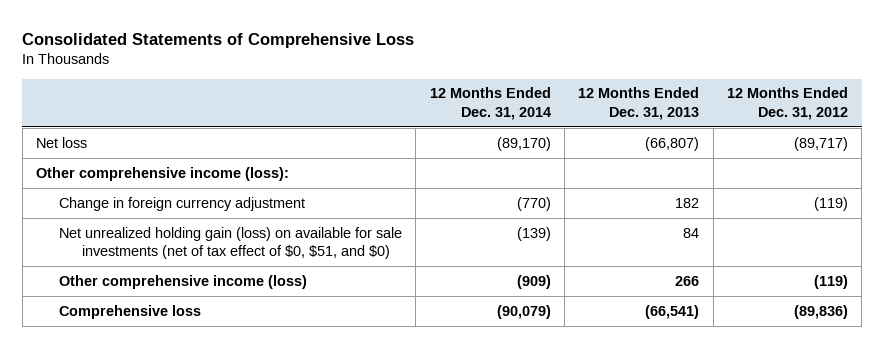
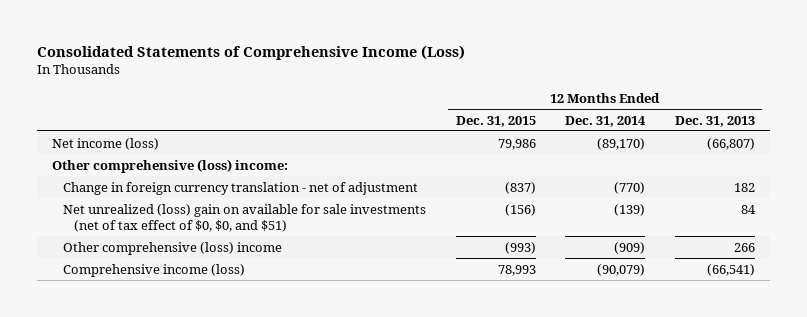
- Consolidated Statements of Comprehensive Loss
+ Consolidated Statements of Comprehensive Income (Loss)
- | 12 Months Ended Dec. 31, 2014 | 12 Months Ended Dec. 31, 2013 | 12 Months Ended Dec. 31, 2012
+ | 12 Months Ended Dec. 31, 2015 | 12 Months Ended Dec. 31, 2014 | 12 Months Ended Dec. 31, 2013
- Net loss | (89,170) | (66,807) | (89,717)
- Other comprehensive income (loss):
- Change in foreign currency adjustment | (770) | 182 | (119)
- Net unrealized holding gain (loss) on available for sale investments (net of tax effect of $0, $51, and $0) | (139) | 84 |
- Other comprehensive income (loss) | (909) | 266 | (119)
- Comprehensive loss | (90,079) | (66,541) | (89,836)
+ Net income (loss) | 79,986 | (89,170) | (66,807)
+ Other comprehensive (loss) income:
+ Change in foreign currency translation - net of adjustment | (837) | (770) | 182
+ Net unrealized (loss) gain on available for sale investments (net of tax effect of $0, $0, and $51) | (156) | (139) | 84
+ Other comprehensive (loss) income | (993) | (909) | 266
+ Comprehensive income (loss) | 78,993 | (90,079) | (66,541)

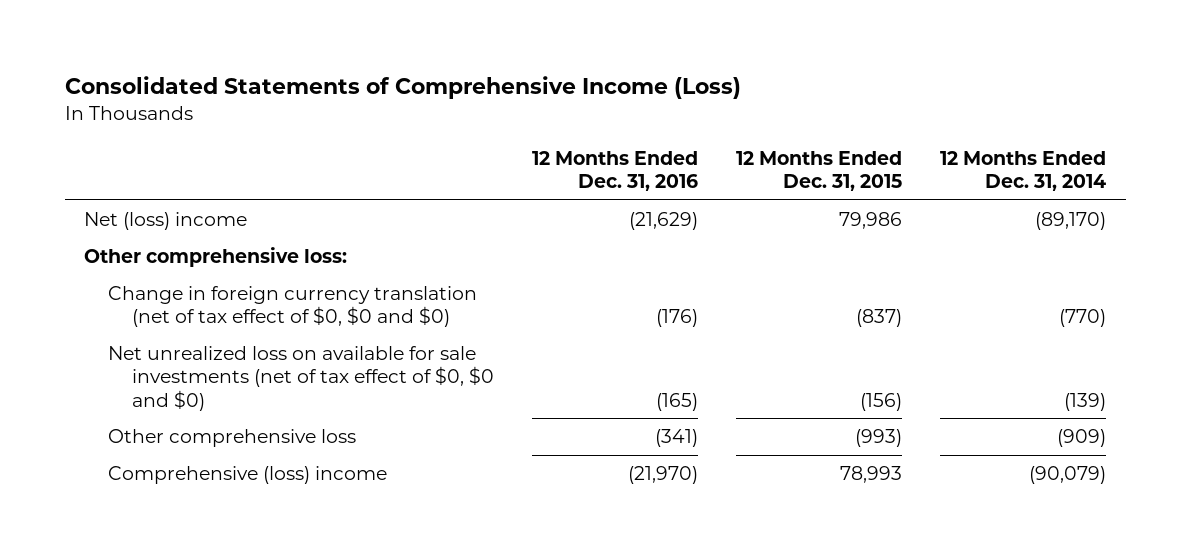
- | 12 Months Ended Dec. 31, 2015 | 12 Months Ended Dec. 31, 2014 | 12 Months Ended Dec. 31, 2013
+ | 12 Months Ended Dec. 31, 2016 | 12 Months Ended Dec. 31, 2015 | 12 Months Ended Dec. 31, 2014
- Net income (loss) | 79,986 | (89,170) | (66,807)
- Other comprehensive (loss) income:
- Change in foreign currency translation - net of adjustment | (837) | (770) | 182
- Net unrealized (loss) gain on available for sale investments (net of tax effect of $0, $0, and $51) | (156) | (139) | 84
- Other comprehensive (loss) income | (993) | (909) | 266
- Comprehensive income (loss) | 78,993 | (90,079) | (66,541)
+ Net (loss) income | (21,629) | 79,986 | (89,170)
+ Other comprehensive loss:
+ Change in foreign currency translation (net of tax effect of $0, $0 and $0) | (176) | (837) | (770)
+ Net unrealized loss on available for sale investments (net of tax effect of $0, $0 and $0) | (165) | (156) | (139)
+ Other comprehensive loss | (341) | (993) | (909)
+ Comprehensive (loss) income | (21,970) | 78,993 | (90,079)

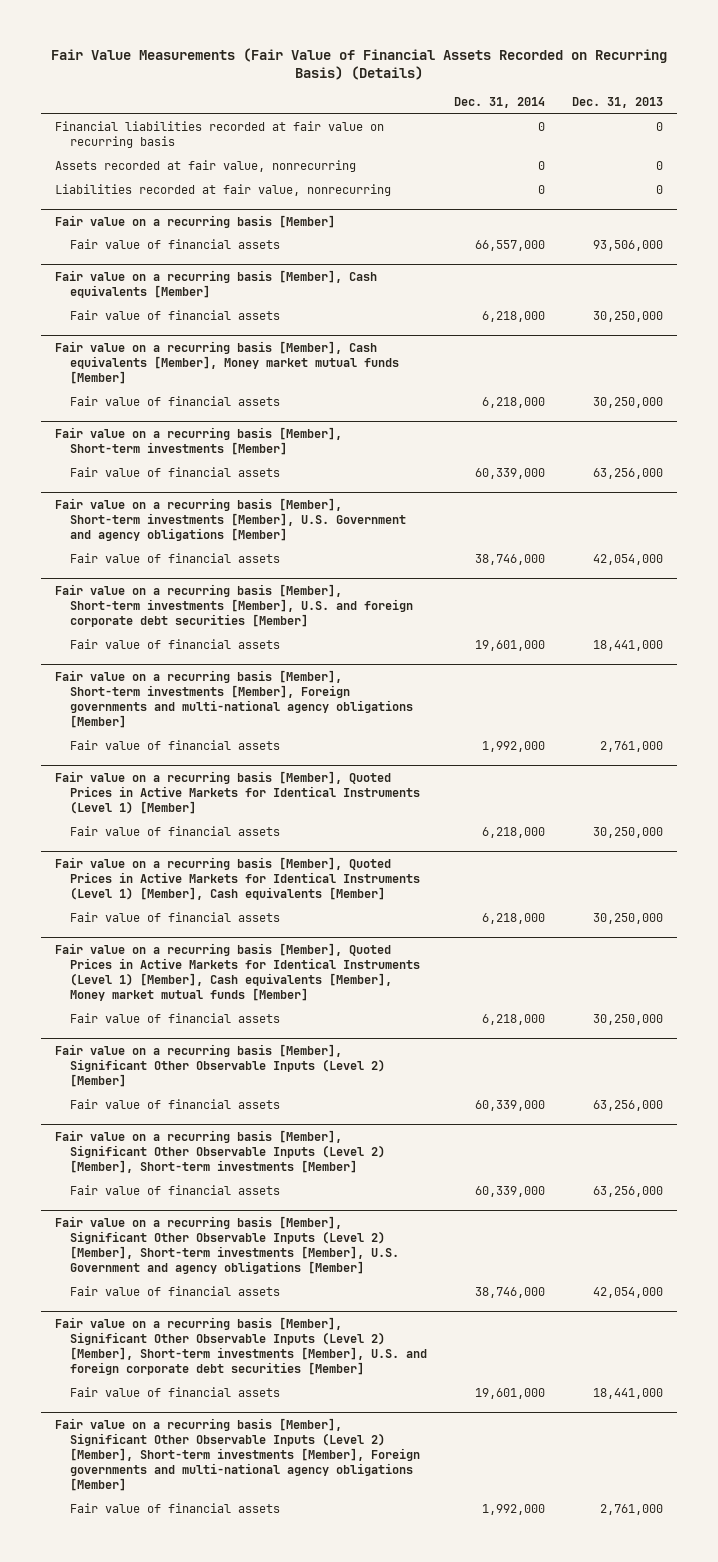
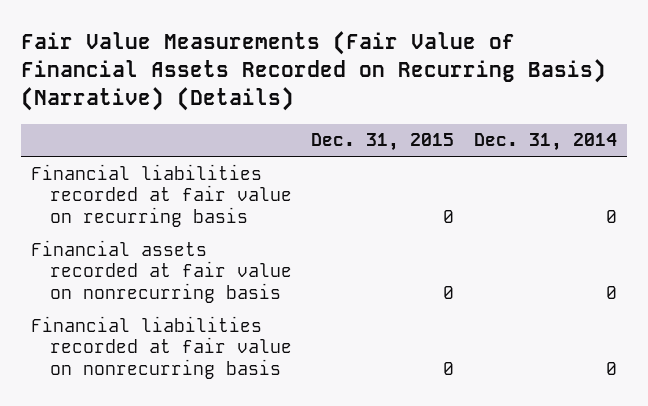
- Fair Value Measurements (Fair Value of Financial Assets Recorded on Recurring Basis) (Details)
+ Fair Value Measurements (Fair Value of Financial Assets Recorded on Recurring Basis) (Narrative) (Details)
- | Dec. 31, 2014 | Dec. 31, 2013
+ | Dec. 31, 2015 | Dec. 31, 2014
- Assets recorded at fair value, nonrecurring | 0 | 0
- Liabilities recorded at fair value, nonrecurring | 0 | 0
- Fair value on a recurring basis [Member]
- Fair value of financial assets | 66,557,000 | 93,506,000
- Fair value on a recurring basis [Member], Cash equivalents [Member]
- Fair value of financial assets | 6,218,000 | 30,250,000
- Fair value on a recurring basis [Member], Cash equivalents [Member], Money market mutual funds [Member]
- Fair value of financial assets | 6,218,000 | 30,250,000
- Fair value on a recurring basis [Member], Short-term investments [Member]
- Fair value of financial assets | 60,339,000 | 63,256,000
- Fair value on a recurring basis [Member], Short-term investments [Member], U.S. Government and agency obligations [Member]
- Fair value of financial assets | 38,746,000 | 42,054,000
- Fair value on a recurring basis [Member], Short-term investments [Member], U.S. and foreign corporate debt securities [Member]
- Fair value of financial assets | 19,601,000 | 18,441,000
- Fair value on a recurring basis [Member], Short-term investments [Member], Foreign governments and multi-national agency obligations [Member]
- Fair value of financial assets | 1,992,000 | 2,761,000
- Fair value on a recurring basis [Member], Quoted Prices in Active Markets for Identical Instruments (Level 1) [Member]
- Fair value of financial assets | 6,218,000 | 30,250,000
- Fair value on a recurring basis [Member], Quoted Prices in Active Markets for Identical Instruments (Level 1) [Member], Cash equivalents [Member]
- Fair value of financial assets | 6,218,000 | 30,250,000
- Fair value on a recurring basis [Member], Quoted Prices in Active Markets for Identical Instruments (Level 1) [Member], Cash equivalents [Member], Money market mutual funds [Member]
- Fair value of financial assets | 6,218,000 | 30,250,000
- Fair value on a recurring basis [Member], Significant Other Observable Inputs (Level 2) [Member]
- Fair value of financial assets | 60,339,000 | 63,256,000
- Fair value on a recurring basis [Member], Significant Other Observable Inputs (Level 2) [Member], Short-term investments [Member]
- Fair value of financial assets | 60,339,000 | 63,256,000
- Fair value on a recurring basis [Member], Significant Other Observable Inputs (Level 2) [Member], Short-term investments [Member], U.S. Government and agency obligations [Member]
- Fair value of financial assets | 38,746,000 | 42,054,000
- Fair value on a recurring basis [Member], Significant Other Observable Inputs (Level 2) [Member], Short-term investments [Member], U.S. and foreign corporate debt securities [Member]
- Fair value of financial assets | 19,601,000 | 18,441,000
- Fair value on a recurring basis [Member], Significant Other Observable Inputs (Level 2) [Member], Short-term investments [Member], Foreign governments and multi-national agency obligations [Member]
- Fair value of financial assets | 1,992,000 | 2,761,000
+ Financial assets recorded at fair value on nonrecurring basis | 0 | 0
+ Financial liabilities recorded at fair value on nonrecurring basis | 0 | 0

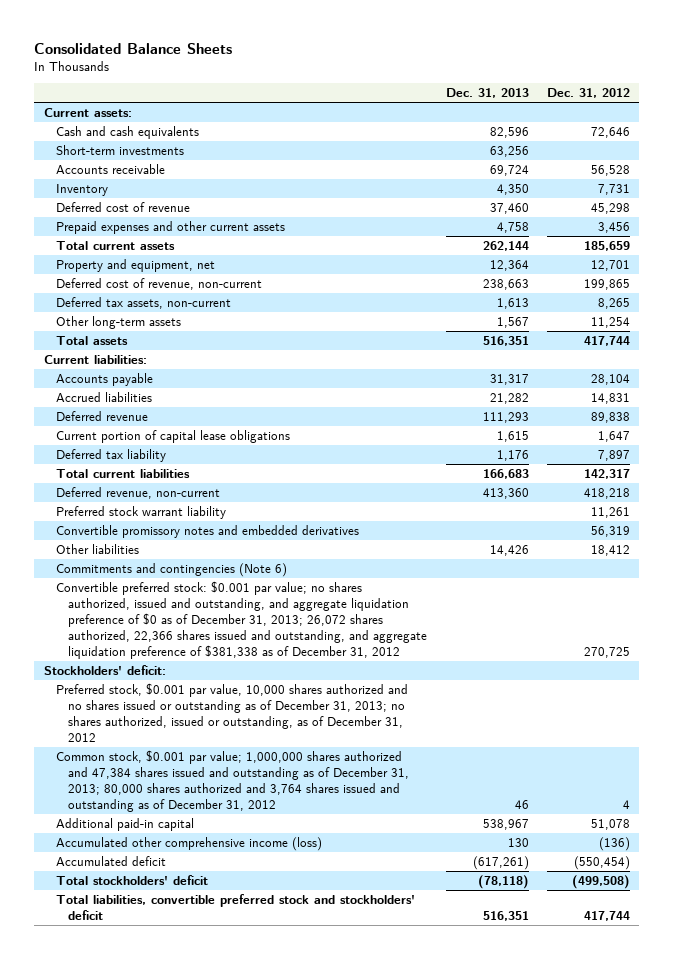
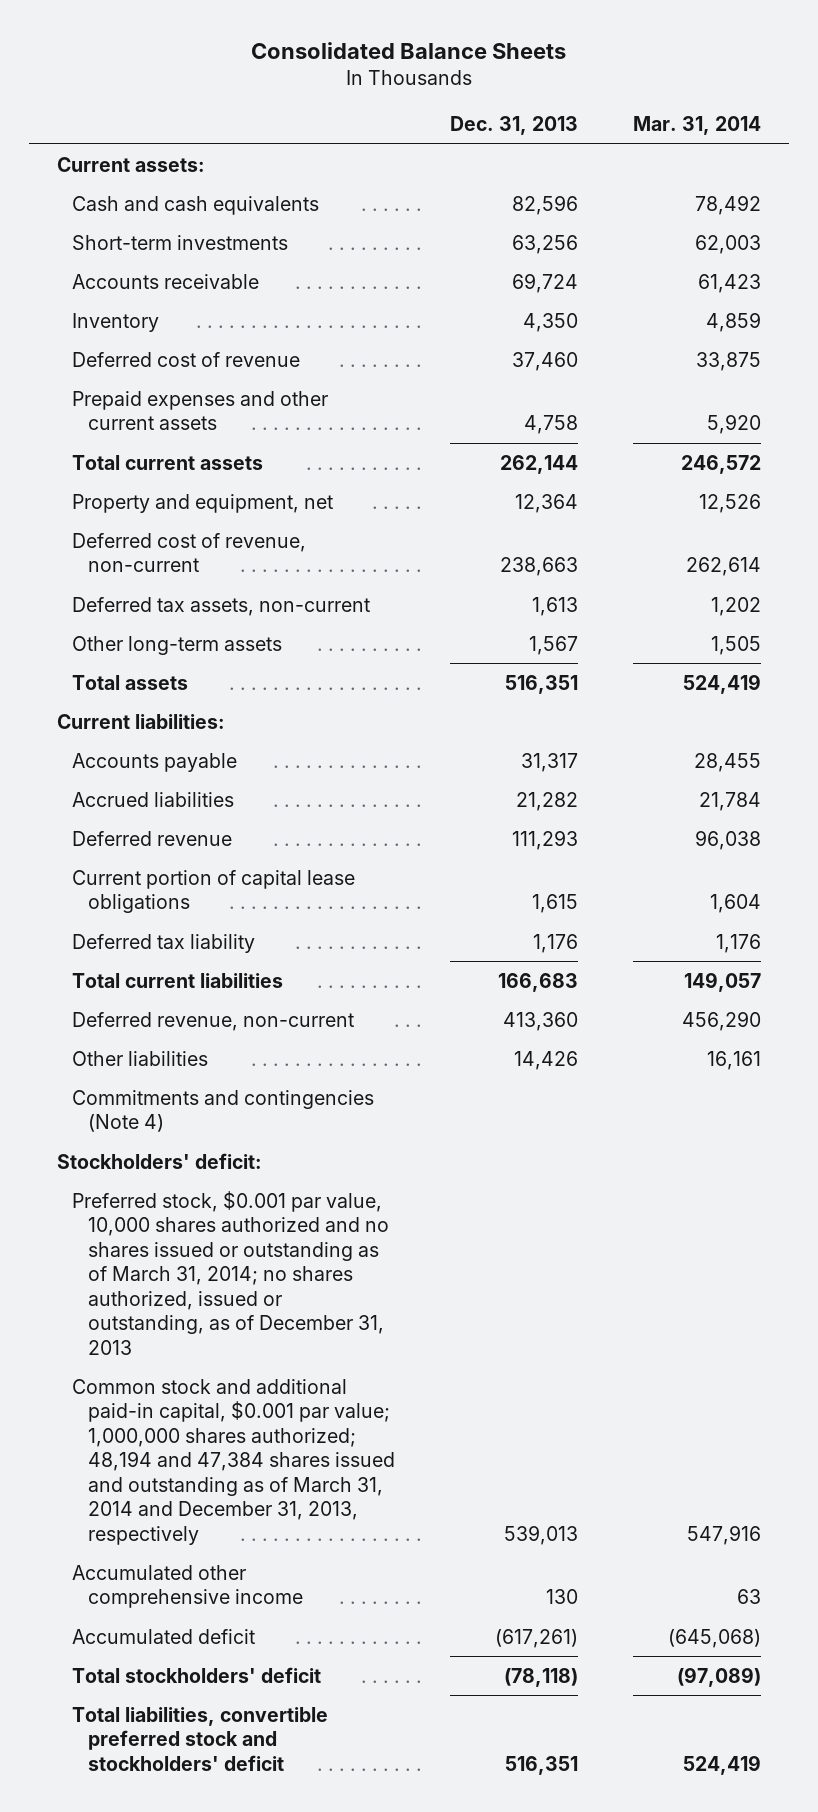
- | Dec. 31, 2013 | Dec. 31, 2012
+ | Dec. 31, 2013 | Mar. 31, 2014
- Preferred stock warrant liability | | 11,261
- Convertible promissory notes and embedded derivatives | | 56,319
- Commitments and contingencies (Note 6)
- Convertible preferred stock: $0.001 par value; no shares authorized, issued and outstanding, and aggregate liquidation preference of $0 as of December 31, 2013; 26,072 shares authorized, 22,366 shares issued and outstanding, and aggregate liquidation preference of $381,338 as of December 31, 2012 | | 270,725
+ Commitments and contingencies (Note 4)
- Preferred stock, $0.001 par value, 10,000 shares authorized and no shares issued or outstanding as of December 31, 2013; no shares authorized, issued or outstanding, as of December 31, 2012
- Common stock, $0.001 par value; 1,000,000 shares authorized and 47,384 shares issued and outstanding as of December 31, 2013; 80,000 shares authorized and 3,764 shares issued and outstanding as of December 31, 2012 | 46 | 4
- Additional paid-in capital | 538,967 | 51,078
- Accumulated other comprehensive income (loss) | 130 | (136)
+ Preferred stock, $0.001 par value, 10,000 shares authorized and no shares issued or outstanding as of March 31, 2014; no shares authorized, issued or outstanding, as of December 31, 2013
+ Common stock and additional paid-in capital, $0.001 par value; 1,000,000 shares authorized; 48,194 and 47,384 shares issued and outstanding as of March 31, 2014 and December 31, 2013, respectively | 539,013 | 547,916
+ Accumulated other comprehensive income | 130 | 63

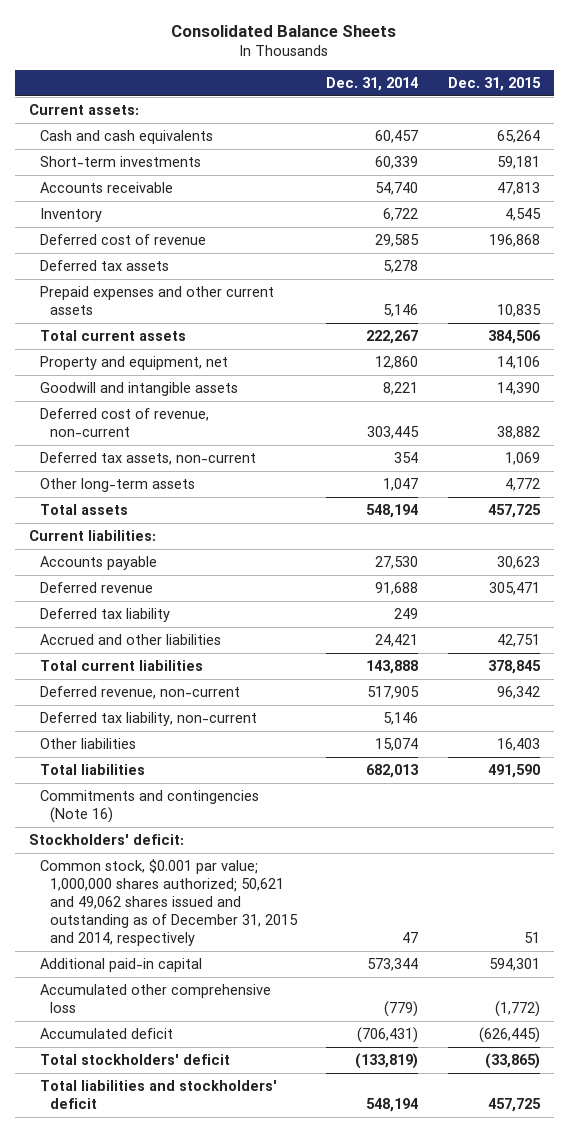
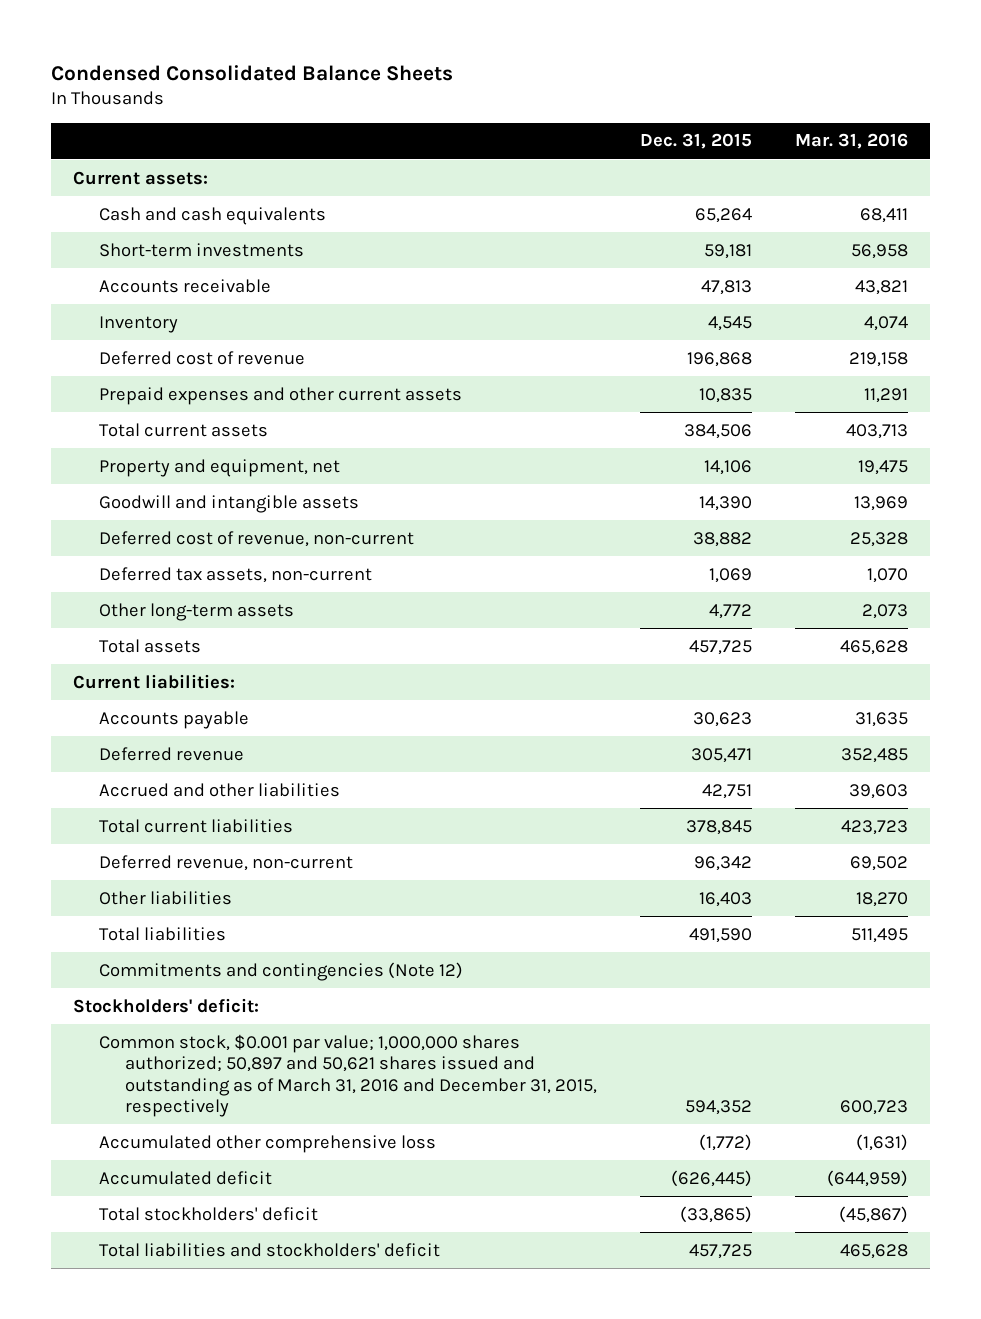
- Consolidated Balance Sheets
+ Condensed Consolidated Balance Sheets
- | Dec. 31, 2014 | Dec. 31, 2015
+ | Dec. 31, 2015 | Mar. 31, 2016
- Deferred tax assets | 5,278 |
- Deferred tax liability | 249 |
- Deferred tax liability, non-current | 5,146 |
- Commitments and contingencies (Note 16)
+ Commitments and contingencies (Note 12)
- Common stock, $0.001 par value; 1,000,000 shares authorized; 50,621 and 49,062 shares issued and outstanding as of December 31, 2015 and 2014, respectively | 47 | 51
- Additional paid-in capital | 573,344 | 594,301
+ Common stock, $0.001 par value; 1,000,000 shares authorized; 50,897 and 50,621 shares issued and outstanding as of March 31, 2016 and December 31, 2015, respectively | 594,352 | 600,723

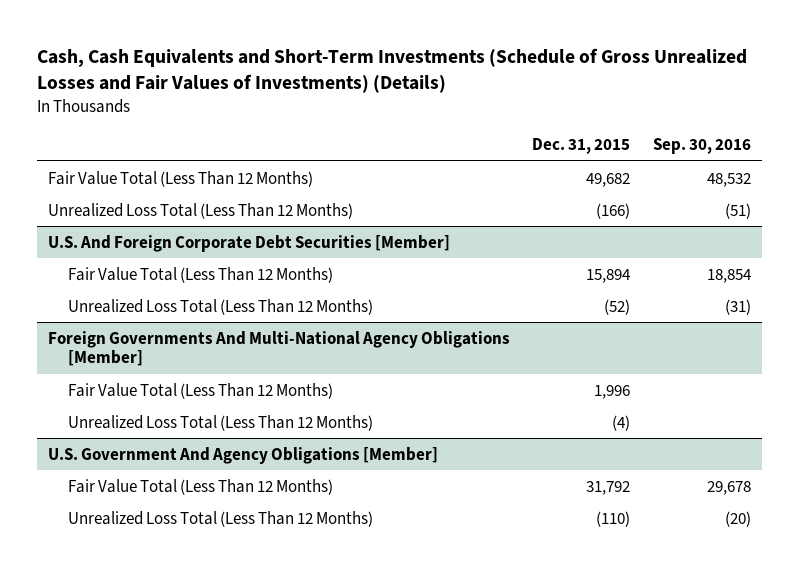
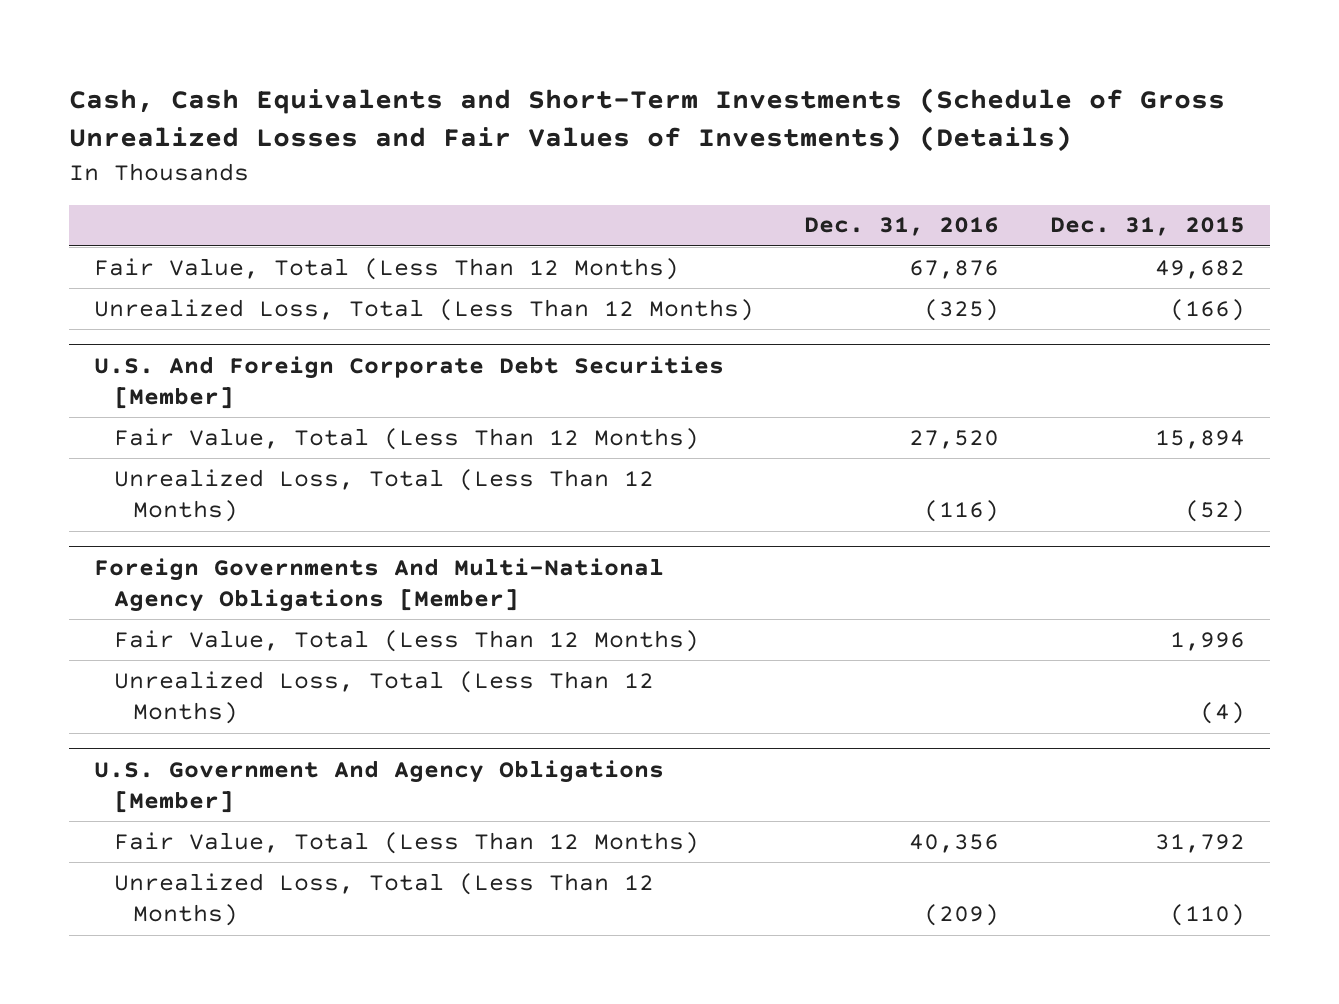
- | Dec. 31, 2015 | Sep. 30, 2016
+ | Dec. 31, 2016 | Dec. 31, 2015
- Fair Value Total (Less Than 12 Months) | 49,682 | 48,532
- Unrealized Loss Total (Less Than 12 Months) | (166) | (51)
+ Fair Value, Total (Less Than 12 Months) | 67,876 | 49,682
+ Unrealized Loss, Total (Less Than 12 Months) | (325) | (166)
@ U.S. And Foreign Corporate Debt Securities [Member]
- Fair Value Total (Less Than 12 Months) | 15,894 | 18,854
- Unrealized Loss Total (Less Than 12 Months) | (52) | (31)
+ Fair Value, Total (Less Than 12 Months) | 27,520 | 15,894
+ Unrealized Loss, Total (Less Than 12 Months) | (116) | (52)
@ Foreign Governments And Multi-National Agency Obligations [Member]
- Fair Value Total (Less Than 12 Months) | 1,996 |
- Unrealized Loss Total (Less Than 12 Months) | (4) |
+ Fair Value, Total (Less Than 12 Months) | | 1,996
+ Unrealized Loss, Total (Less Than 12 Months) | | (4)
@ U.S. Government And Agency Obligations [Member]
- Fair Value Total (Less Than 12 Months) | 31,792 | 29,678
- Unrealized Loss Total (Less Than 12 Months) | (110) | (20)
+ Fair Value, Total (Less Than 12 Months) | 40,356 | 31,792
+ Unrealized Loss, Total (Less Than 12 Months) | (209) | (110)

